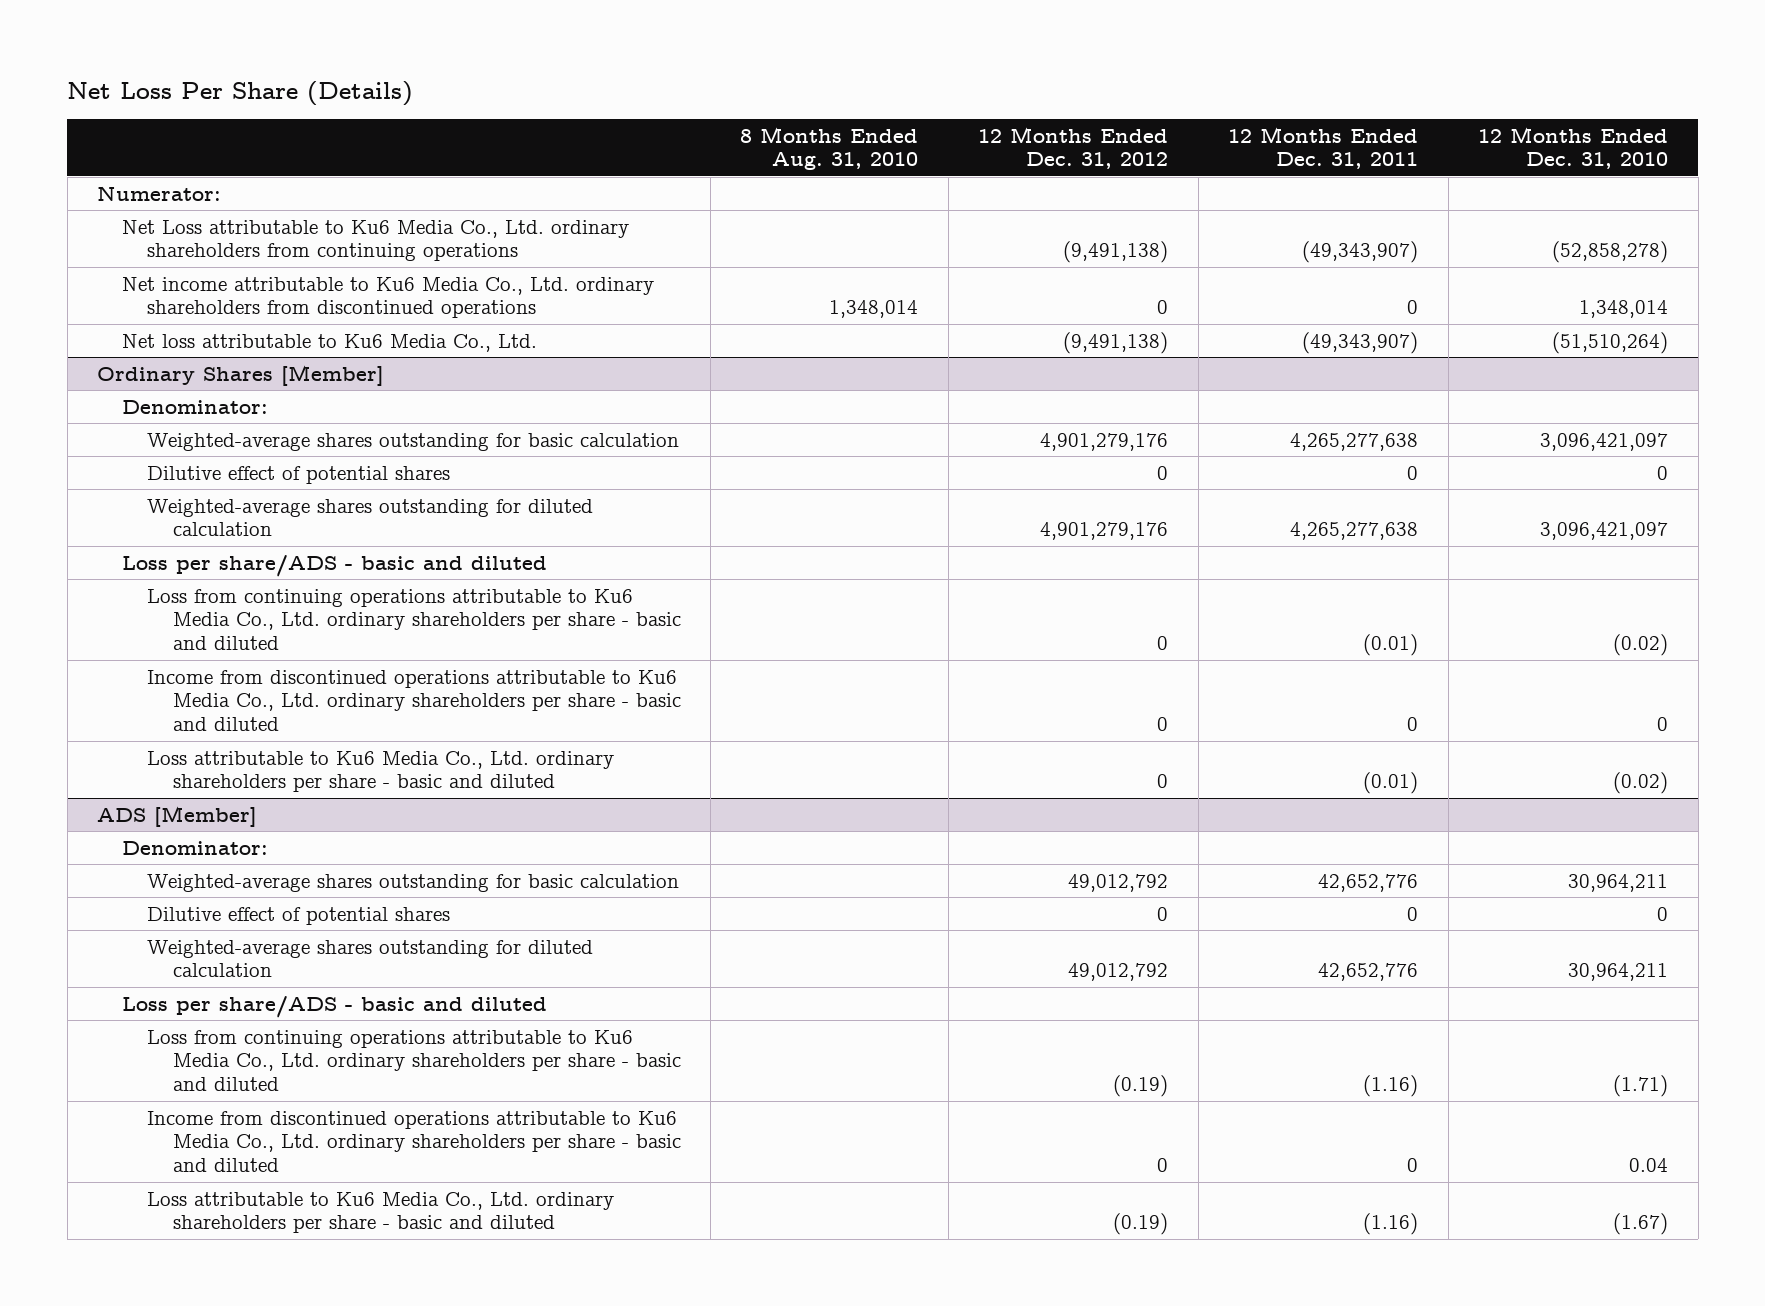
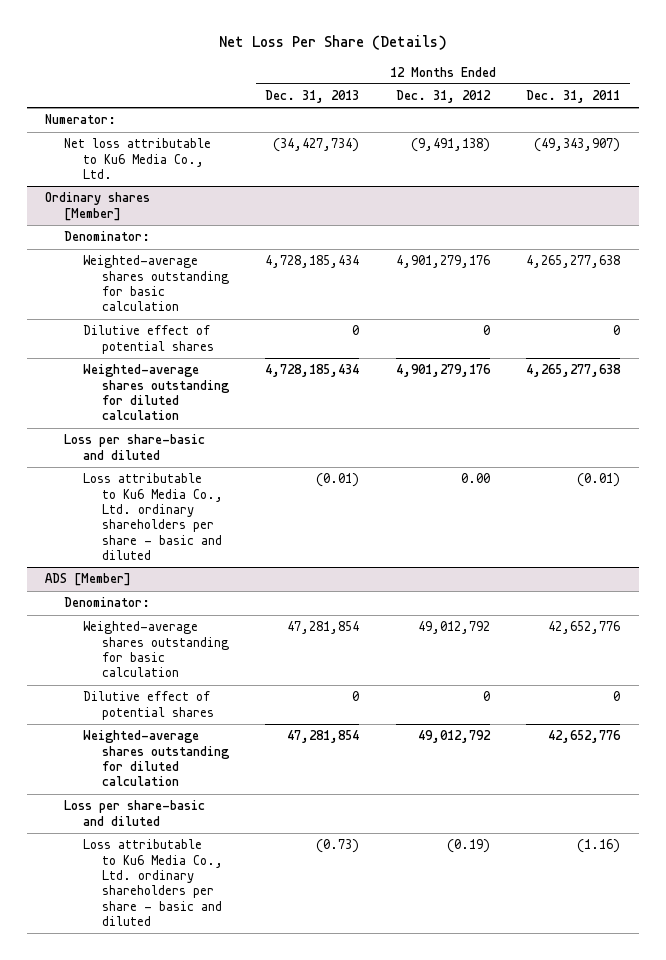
- | 8 Months Ended Aug. 31, 2010 | 12 Months Ended Dec. 31, 2012 | 12 Months Ended Dec. 31, 2011 | 12 Months Ended Dec. 31, 2010
+ | 12 Months Ended Dec. 31, 2013 | 12 Months Ended Dec. 31, 2012 | 12 Months Ended Dec. 31, 2011
- Net Loss attributable to Ku6 Media Co., Ltd. ordinary shareholders from continuing operations | | (9,491,138) | (49,343,907) | (52,858,278)
- Net income attributable to Ku6 Media Co., Ltd. ordinary shareholders from discontinued operations | 1,348,014 | 0 | 0 | 1,348,014
- Ordinary Shares [Member]
+ Ordinary shares [Member]
- Loss per share/ADS - basic and diluted
- Loss from continuing operations attributable to Ku6 Media Co., Ltd. ordinary shareholders per share - basic and diluted | | 0 | (0.01) | (0.02)
- Income from discontinued operations attributable to Ku6 Media Co., Ltd. ordinary shareholders per share - basic and diluted | | 0 | 0 | 0
- Loss attributable to Ku6 Media Co., Ltd. ordinary shareholders per share - basic and diluted | | 0 | (0.01) | (0.02)
+ Loss per share-basic and diluted
+ Loss attributable to Ku6 Media Co., Ltd. ordinary shareholders per share - basic and diluted | (0.01) | 0.00 | (0.01)
@ ADS [Member]
- Loss per share/ADS - basic and diluted
- Loss from continuing operations attributable to Ku6 Media Co., Ltd. ordinary shareholders per share - basic and diluted | | (0.19) | (1.16) | (1.71)
- Income from discontinued operations attributable to Ku6 Media Co., Ltd. ordinary shareholders per share - basic and diluted | | 0 | 0 | 0.04
+ Loss per share-basic and diluted

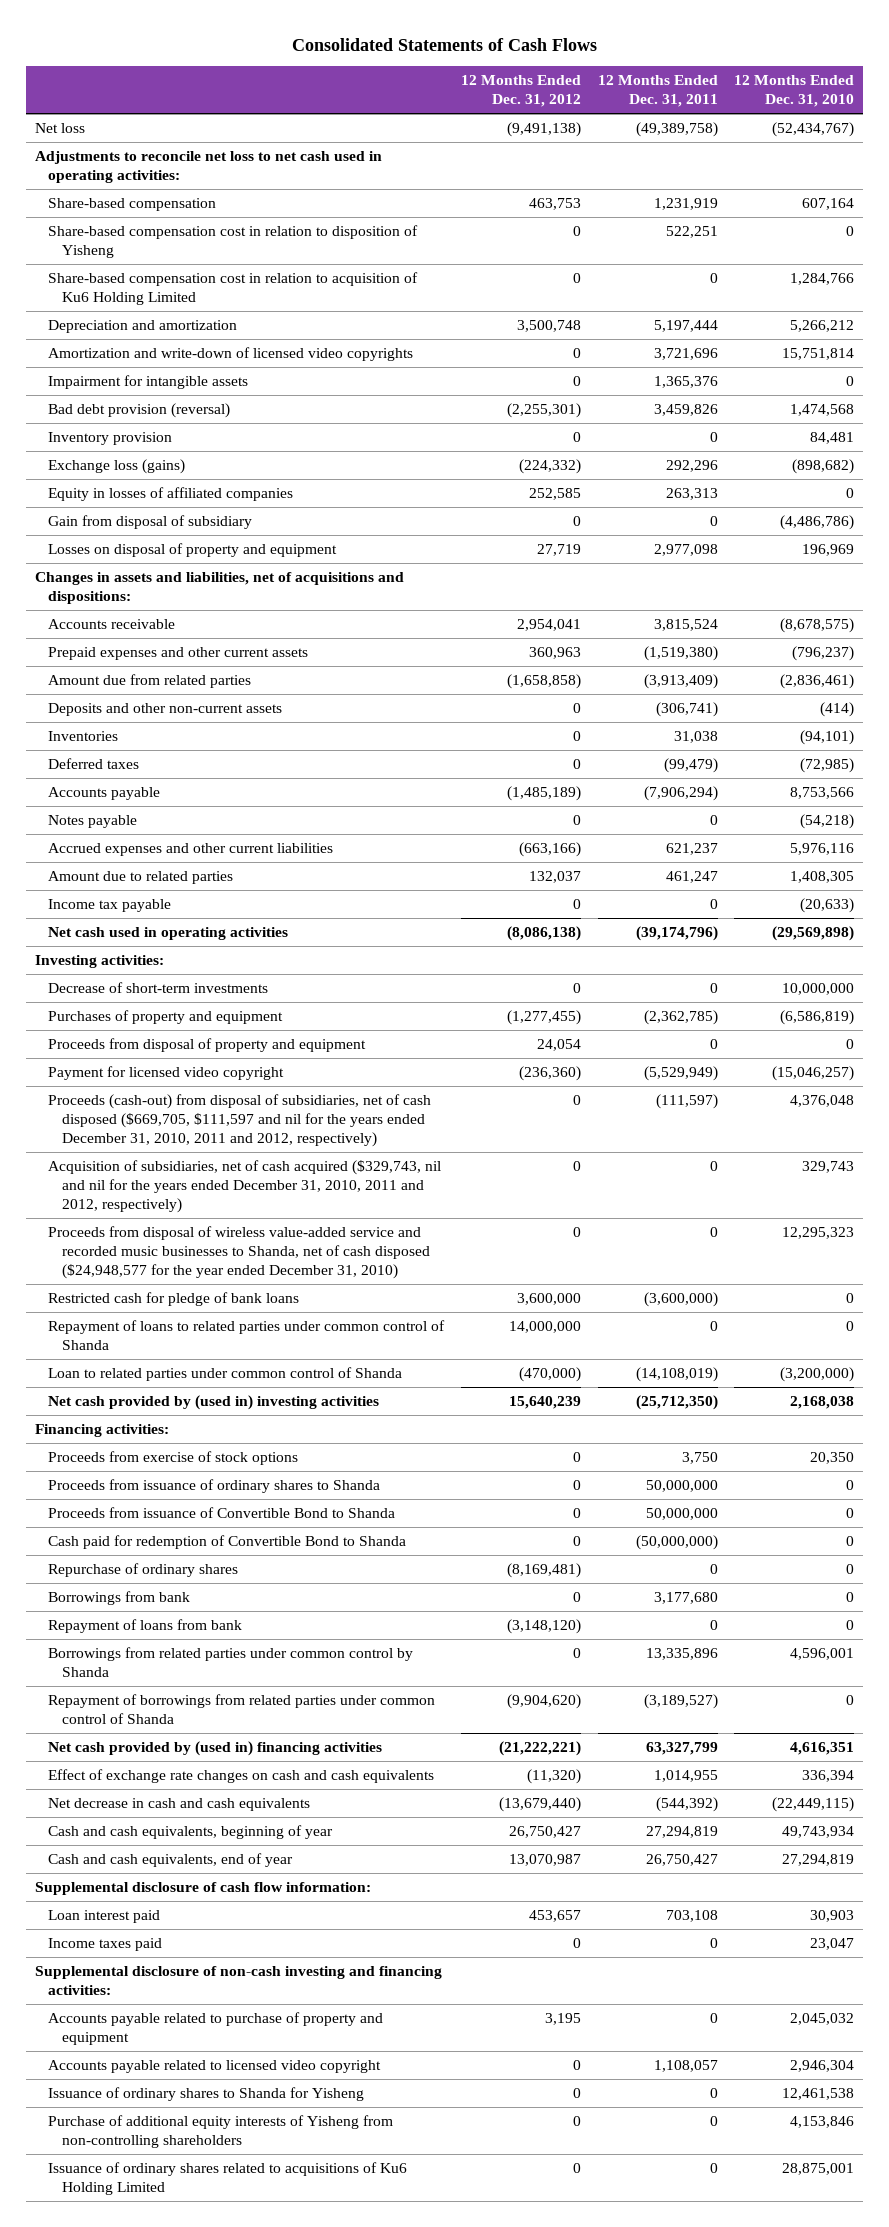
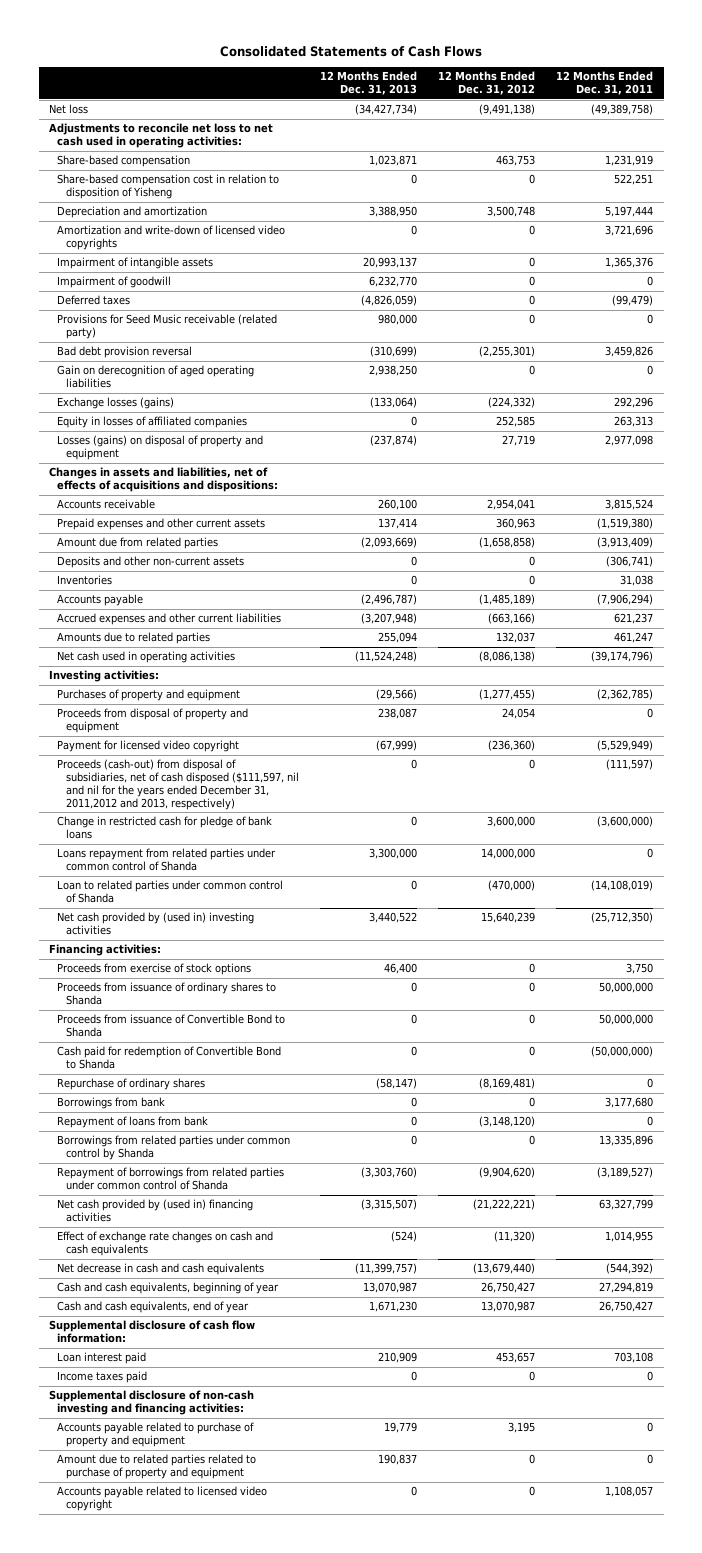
- | 12 Months Ended Dec. 31, 2012 | 12 Months Ended Dec. 31, 2011 | 12 Months Ended Dec. 31, 2010
+ | 12 Months Ended Dec. 31, 2013 | 12 Months Ended Dec. 31, 2012 | 12 Months Ended Dec. 31, 2011
- Share-based compensation cost in relation to acquisition of Ku6 Holding Limited | 0 | 0 | 1,284,766
- Impairment for intangible assets | 0 | 1,365,376 | 0
- Bad debt provision (reversal) | (2,255,301) | 3,459,826 | 1,474,568
- Inventory provision | 0 | 0 | 84,481
- Exchange loss (gains) | (224,332) | 292,296 | (898,682)
+ Impairment of intangible assets | 20,993,137 | 0 | 1,365,376
+ Impairment of goodwill | 6,232,770 | 0 | 0
moved up: Deferred taxes | (4,826,059) | 0 | (99,479)
+ Provisions for Seed Music receivable (related party) | 980,000 | 0 | 0
+ Bad debt provision reversal | (310,699) | (2,255,301) | 3,459,826
+ Gain on derecognition of aged operating liabilities | 2,938,250 | 0 | 0
+ Exchange losses (gains) | (133,064) | (224,332) | 292,296
- Gain from disposal of subsidiary | 0 | 0 | (4,486,786)
- Losses on disposal of property and equipment | 27,719 | 2,977,098 | 196,969
- Changes in assets and liabilities, net of acquisitions and dispositions:
+ Losses (gains) on disposal of property and equipment | (237,874) | 27,719 | 2,977,098
+ Changes in assets and liabilities, net of effects of acquisitions and dispositions:
- Notes payable | 0 | 0 | (54,218)
- Amount due to related parties | 132,037 | 461,247 | 1,408,305
- Income tax payable | 0 | 0 | (20,633)
+ Amounts due to related parties | 255,094 | 132,037 | 461,247
- Decrease of short-term investments | 0 | 0 | 10,000,000
- Proceeds (cash-out) from disposal of subsidiaries, net of cash disposed ($669,705, $111,597 and nil for the years ended December 31, 2010, 2011 and 2012, respectively) | 0 | (111,597) | 4,376,048
- Acquisition of subsidiaries, net of cash acquired ($329,743, nil and nil for the years ended December 31, 2010, 2011 and 2012, respectively) | 0 | 0 | 329,743
- Proceeds from disposal of wireless value-added service and recorded music businesses to Shanda, net of cash disposed ($24,948,577 for the year ended December 31, 2010) | 0 | 0 | 12,295,323
- Restricted cash for pledge of bank loans | 3,600,000 | (3,600,000) | 0
- Repayment of loans to related parties under common control of Shanda | 14,000,000 | 0 | 0
+ Proceeds (cash-out) from disposal of subsidiaries, net of cash disposed ($111,597, nil and nil for the years ended December 31, 2011,2012 and 2013, respectively) | 0 | 0 | (111,597)
+ Change in restricted cash for pledge of bank loans | 0 | 3,600,000 | (3,600,000)
+ Loans repayment from related parties under common control of Shanda | 3,300,000 | 14,000,000 | 0
+ Amount due to related parties related to purchase of property and equipment | 190,837 | 0 | 0
- Issuance of ordinary shares to Shanda for Yisheng | 0 | 0 | 12,461,538
- Purchase of additional equity interests of Yisheng from non-controlling shareholders | 0 | 0 | 4,153,846
- Issuance of ordinary shares related to acquisitions of Ku6 Holding Limited | 0 | 0 | 28,875,001

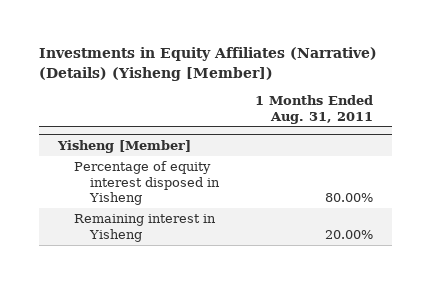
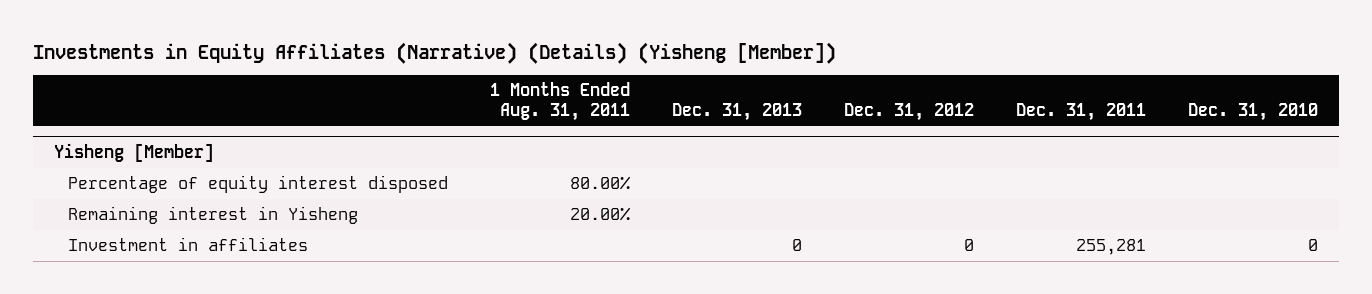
- | 1 Months Ended Aug. 31, 2011
+ | 1 Months Ended Aug. 31, 2011 | Dec. 31, 2013 | Dec. 31, 2012 | Dec. 31, 2011 | Dec. 31, 2010
@ Yisheng [Member]
- Percentage of equity interest disposed in Yisheng | 80.00%
+ Percentage of equity interest disposed | 80.00% | | | |
+ Investment in affiliates | | 0 | 0 | 255,281 | 0

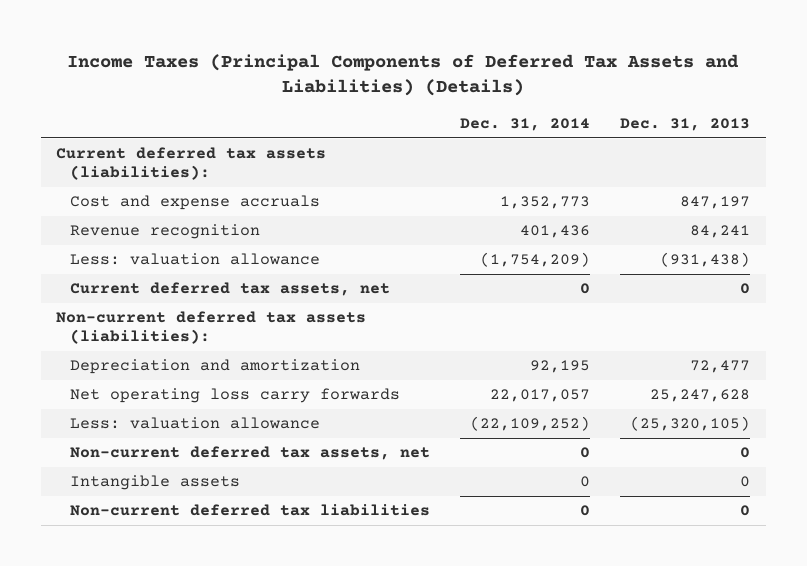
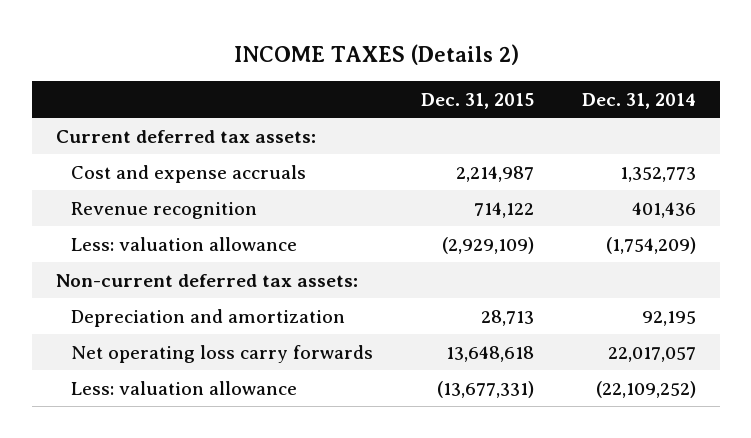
- Income Taxes (Principal Components of Deferred Tax Assets and Liabilities) (Details)
+ INCOME TAXES (Details 2)
- | Dec. 31, 2014 | Dec. 31, 2013
+ | Dec. 31, 2015 | Dec. 31, 2014
- Current deferred tax assets (liabilities):
+ Current deferred tax assets:
- Current deferred tax assets, net | 0 | 0
- Non-current deferred tax assets (liabilities):
+ Non-current deferred tax assets:
- Non-current deferred tax assets, net | 0 | 0
- Intangible assets | 0 | 0
- Non-current deferred tax liabilities | 0 | 0

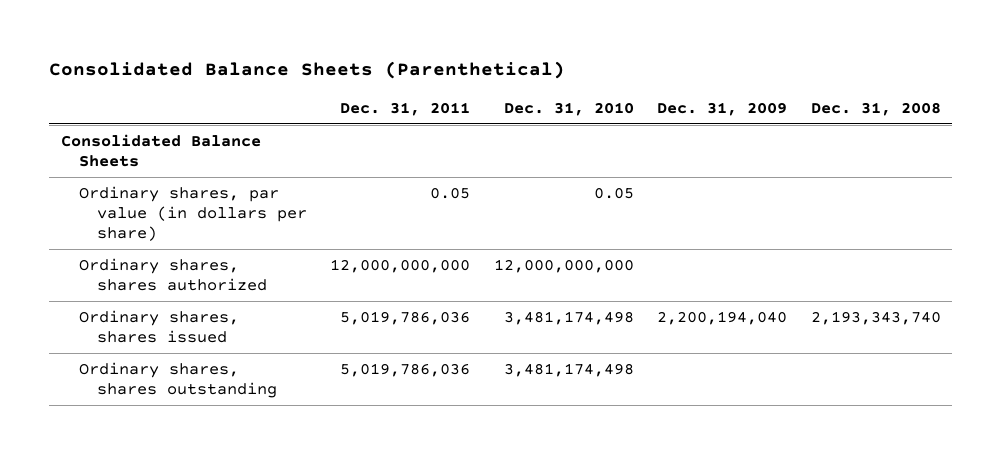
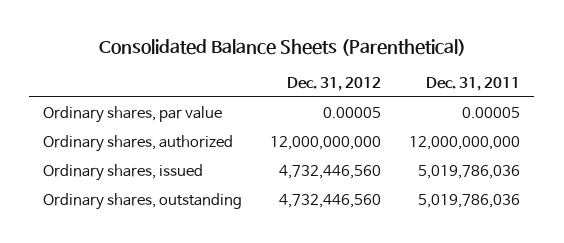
- | Dec. 31, 2011 | Dec. 31, 2010 | Dec. 31, 2009 | Dec. 31, 2008
+ | Dec. 31, 2012 | Dec. 31, 2011
- Consolidated Balance Sheets
- Ordinary shares, par value (in dollars per share) | 0.05 | 0.05 | |
- Ordinary shares, shares authorized | 12,000,000,000 | 12,000,000,000 | |
- Ordinary shares, shares issued | 5,019,786,036 | 3,481,174,498 | 2,200,194,040 | 2,193,343,740
- Ordinary shares, shares outstanding | 5,019,786,036 | 3,481,174,498 | |
+ Ordinary shares, par value | 0.00005 | 0.00005
+ Ordinary shares, authorized | 12,000,000,000 | 12,000,000,000
+ Ordinary shares, issued | 4,732,446,560 | 5,019,786,036
+ Ordinary shares, outstanding | 4,732,446,560 | 5,019,786,036

